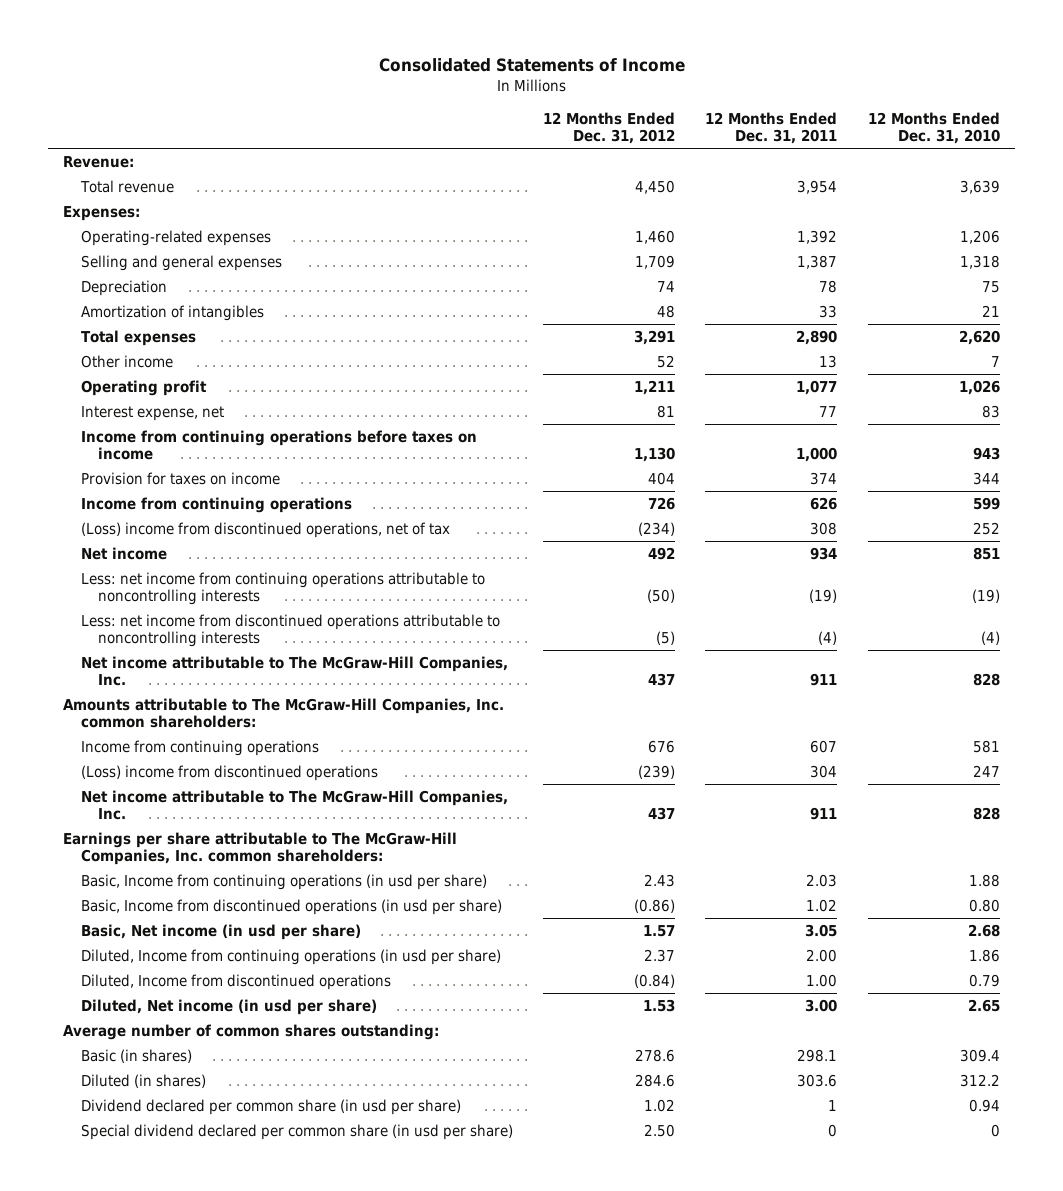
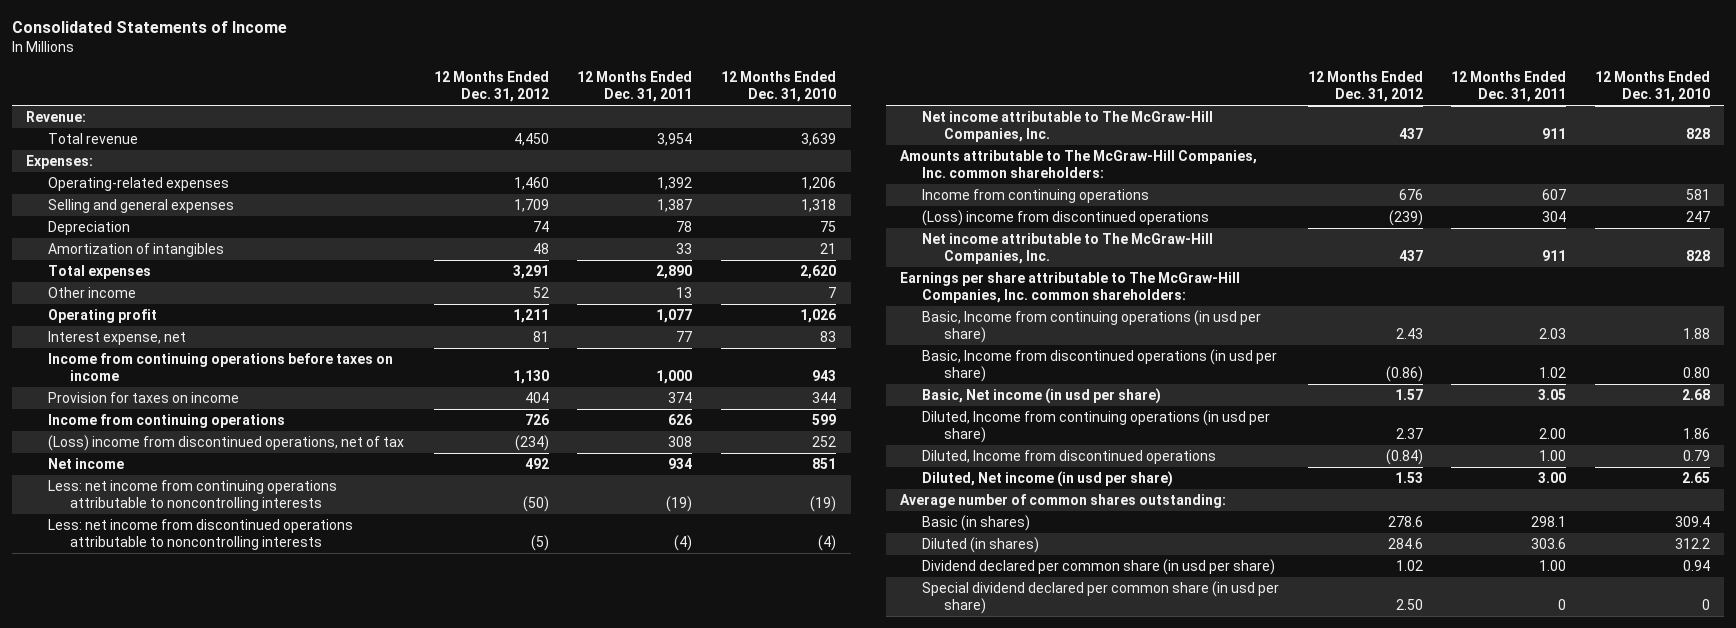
- Dividend declared per common share (in usd per share) | 1.02 | 1 | 0.94
+ Dividend declared per common share (in usd per share) | 1.02 | 1.00 | 0.94

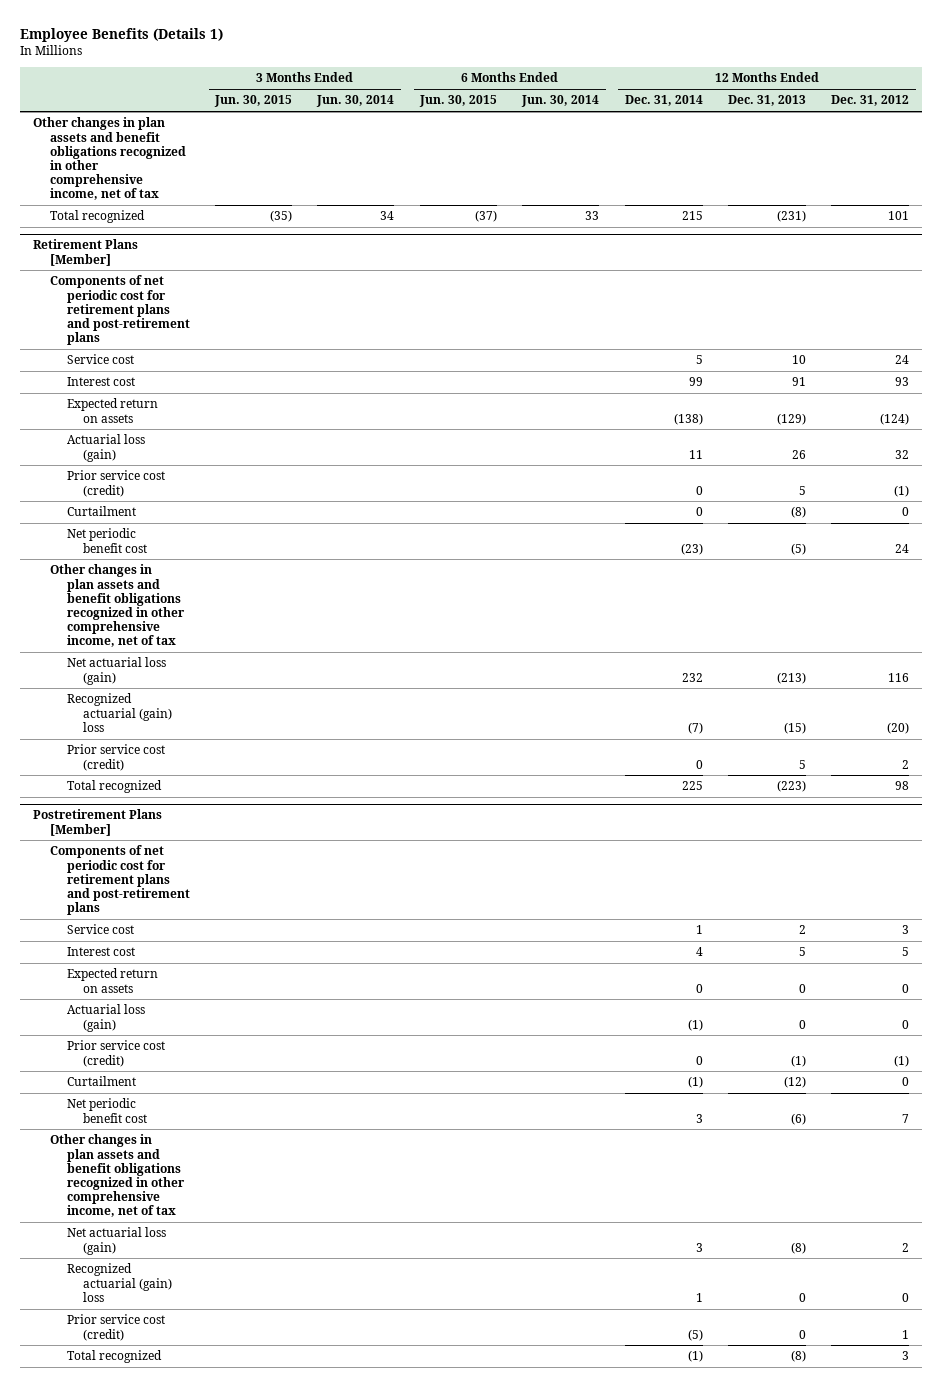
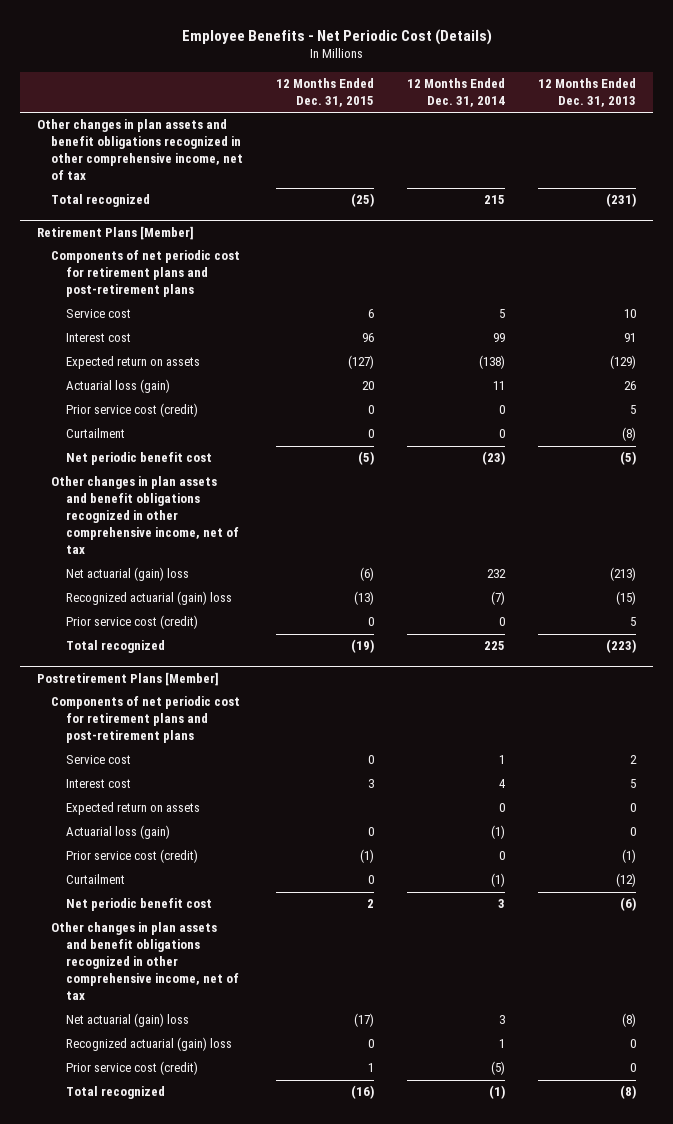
- Employee Benefits (Details 1)
+ Employee Benefits - Net Periodic Cost (Details)
- | 3 Months Ended Jun. 30, 2015 | 3 Months Ended Jun. 30, 2014 | 6 Months Ended Jun. 30, 2015 | 6 Months Ended Jun. 30, 2014 | 12 Months Ended Dec. 31, 2014 | 12 Months Ended Dec. 31, 2013 | 12 Months Ended Dec. 31, 2012
+ | 12 Months Ended Dec. 31, 2015 | 12 Months Ended Dec. 31, 2014 | 12 Months Ended Dec. 31, 2013
@ Retirement Plans [Member]
- Net actuarial loss (gain) | | | | | 232 | (213) | 116
+ Net actuarial (gain) loss | (6) | 232 | (213)
@ Postretirement Plans [Member]
- Net actuarial loss (gain) | | | | | 3 | (8) | 2
+ Net actuarial (gain) loss | (17) | 3 | (8)

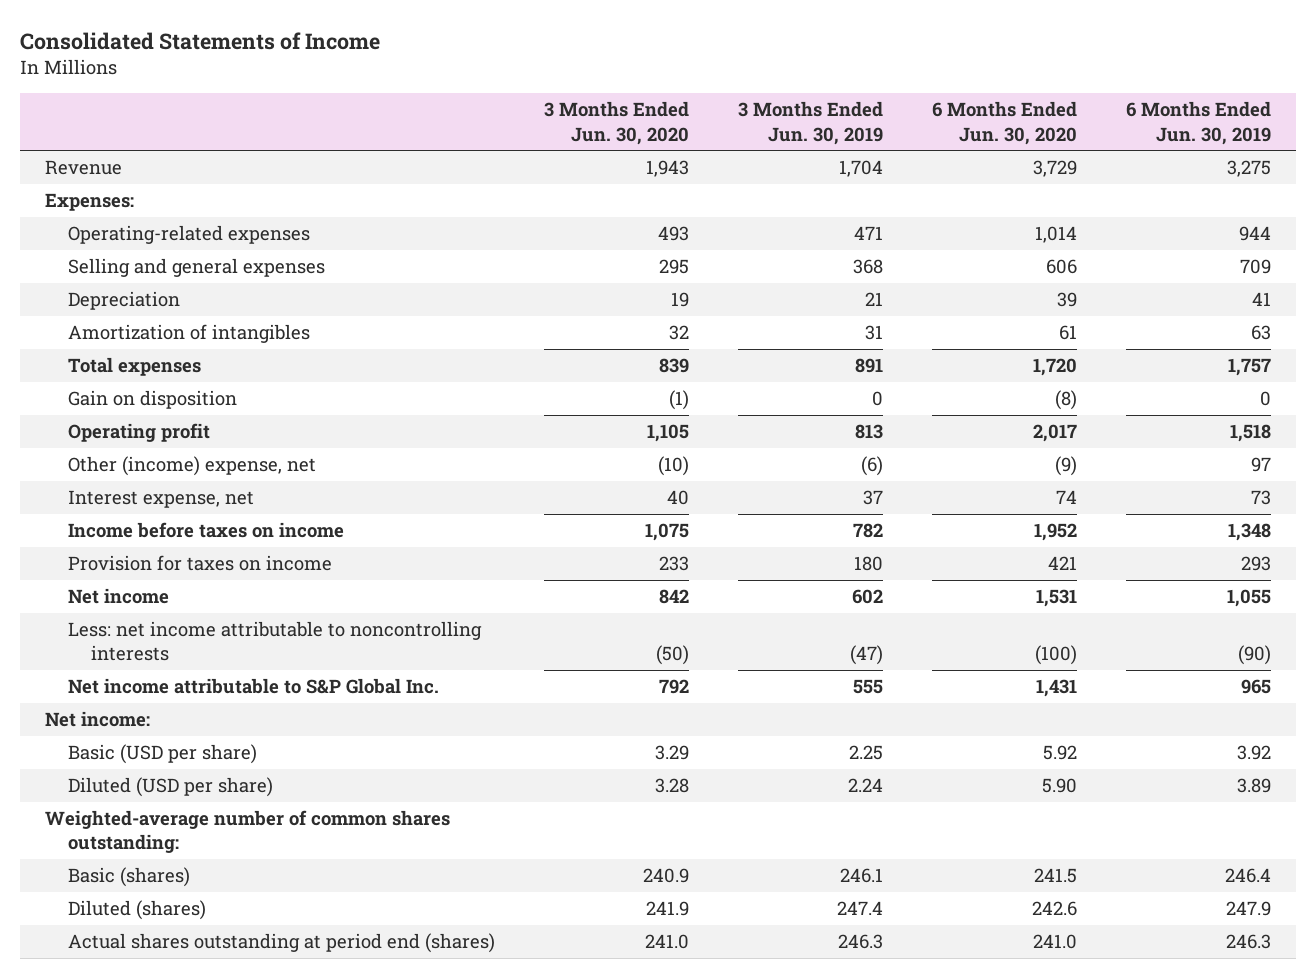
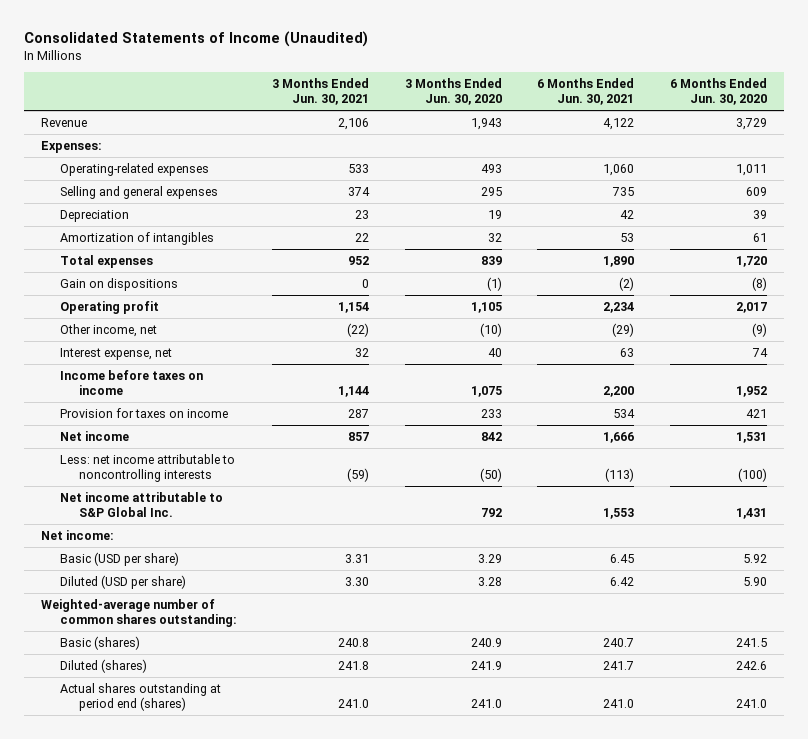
- Consolidated Statements of Income
+ Consolidated Statements of Income (Unaudited)
- | 3 Months Ended Jun. 30, 2020 | 3 Months Ended Jun. 30, 2019 | 6 Months Ended Jun. 30, 2020 | 6 Months Ended Jun. 30, 2019
+ | 3 Months Ended Jun. 30, 2021 | 3 Months Ended Jun. 30, 2020 | 6 Months Ended Jun. 30, 2021 | 6 Months Ended Jun. 30, 2020
- Operating-related expenses | 493 | 471 | 1,014 | 944
- Selling and general expenses | 295 | 368 | 606 | 709
+ Operating-related expenses | 533 | 493 | 1,060 | 1,011
+ Selling and general expenses | 374 | 295 | 735 | 609
- Gain on disposition | (1) | 0 | (8) | 0
+ Gain on dispositions | 0 | (1) | (2) | (8)
- Other (income) expense, net | (10) | (6) | (9) | 97
+ Other income, net | (22) | (10) | (29) | (9)

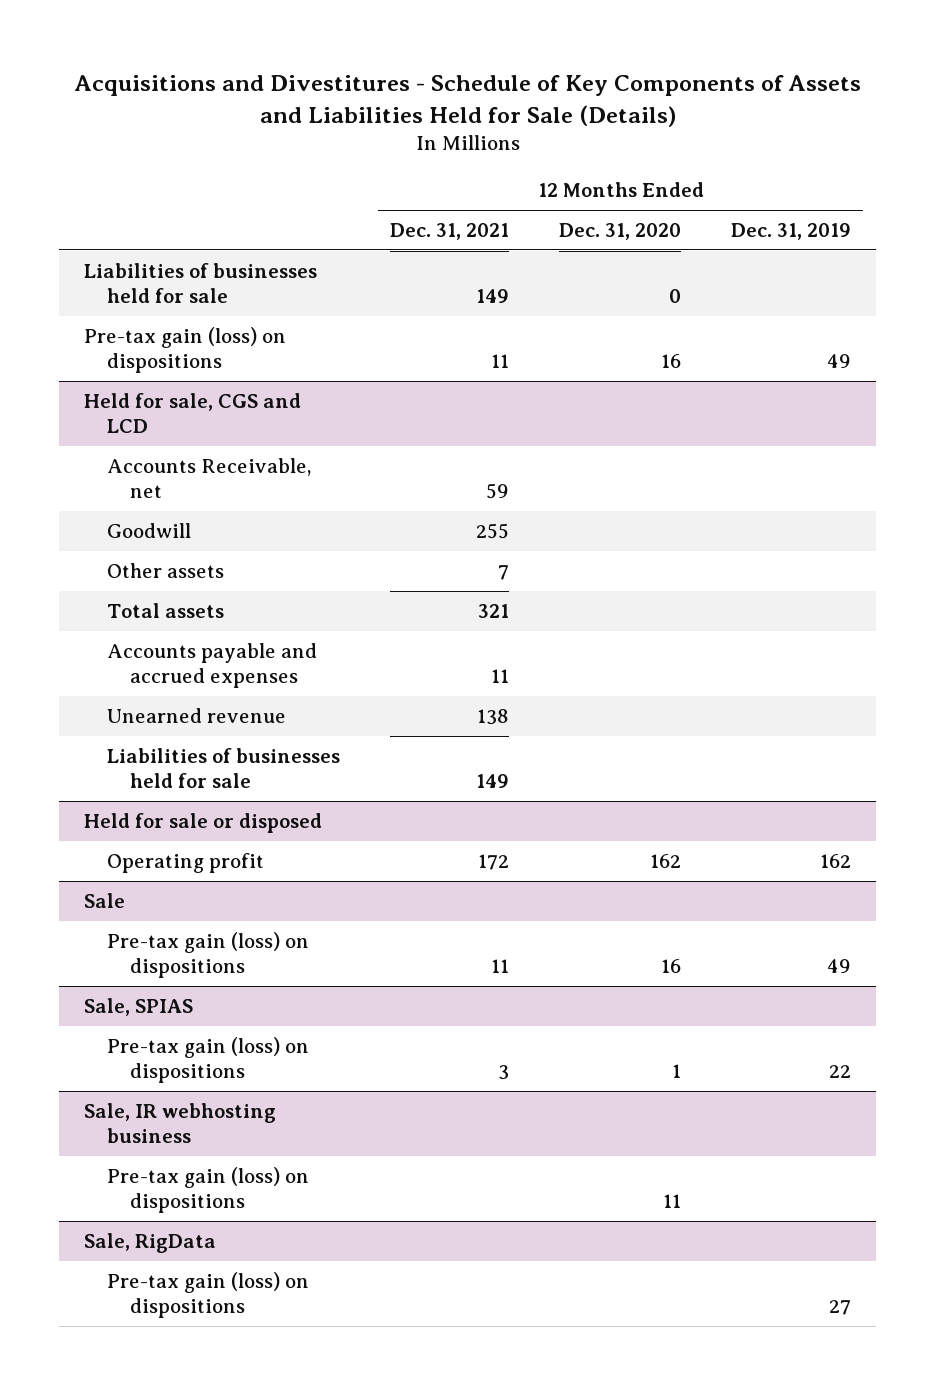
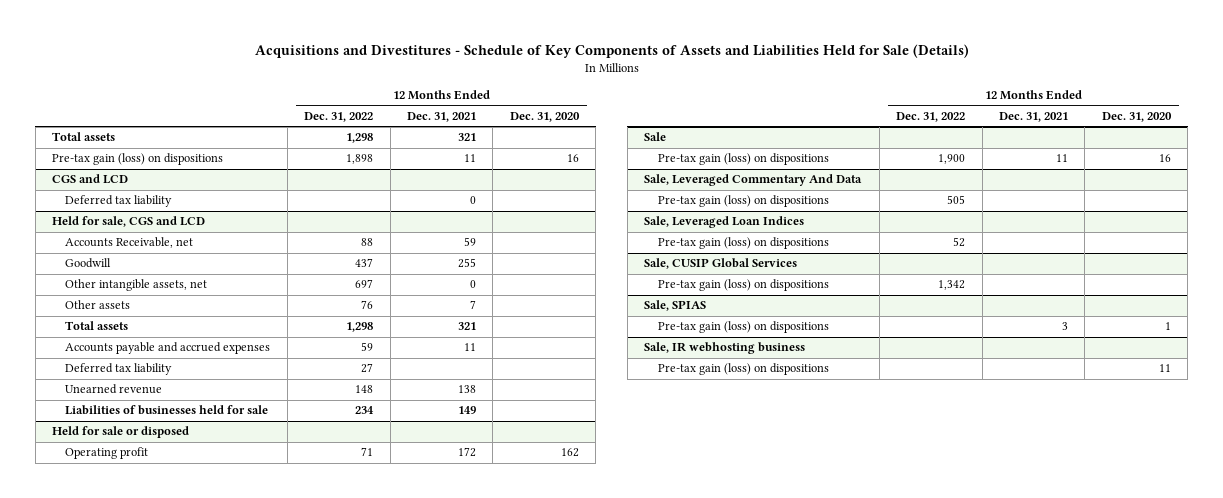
- | 12 Months Ended Dec. 31, 2021 | 12 Months Ended Dec. 31, 2020 | 12 Months Ended Dec. 31, 2019
+ | 12 Months Ended Dec. 31, 2022 | 12 Months Ended Dec. 31, 2021 | 12 Months Ended Dec. 31, 2020
- Liabilities of businesses held for sale | 149 | 0 |
+ Total assets | 1,298 | 321 |
+ CGS and LCD
+ Deferred tax liability | | 0 |
@ Held for sale, CGS and LCD
+ Other intangible assets, net | 697 | 0 |
+ Deferred tax liability | 27 | |
+ Sale, Leveraged Commentary And Data
+ Pre-tax gain (loss) on dispositions | 505 | |
+ Sale, Leveraged Loan Indices
+ Pre-tax gain (loss) on dispositions | 52 | |
+ Sale, CUSIP Global Services
+ Pre-tax gain (loss) on dispositions | 1,342 | |
- Sale, RigData
- Pre-tax gain (loss) on dispositions | | | 27

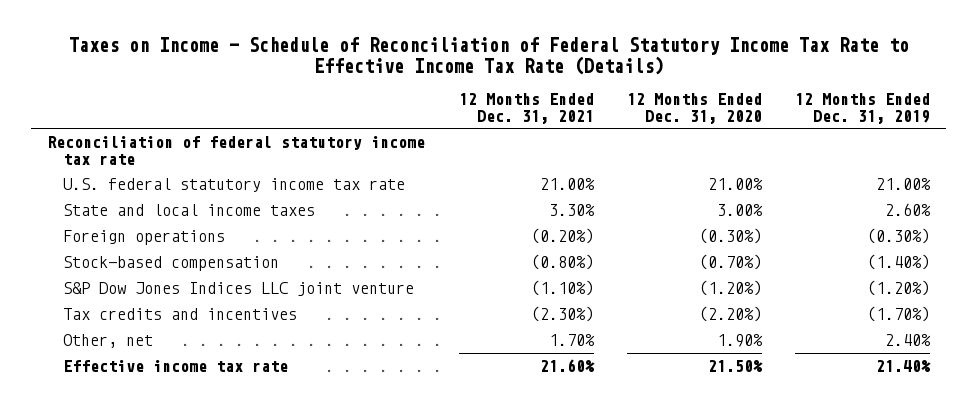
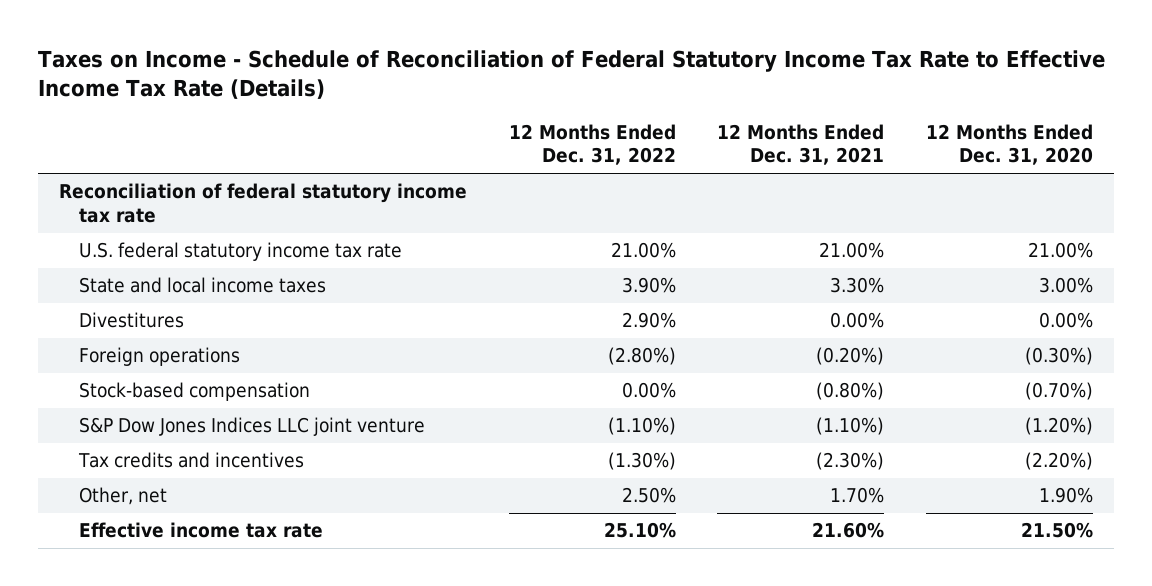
- | 12 Months Ended Dec. 31, 2021 | 12 Months Ended Dec. 31, 2020 | 12 Months Ended Dec. 31, 2019
+ | 12 Months Ended Dec. 31, 2022 | 12 Months Ended Dec. 31, 2021 | 12 Months Ended Dec. 31, 2020
+ Divestitures | 2.90% | 0.00% | 0.00%

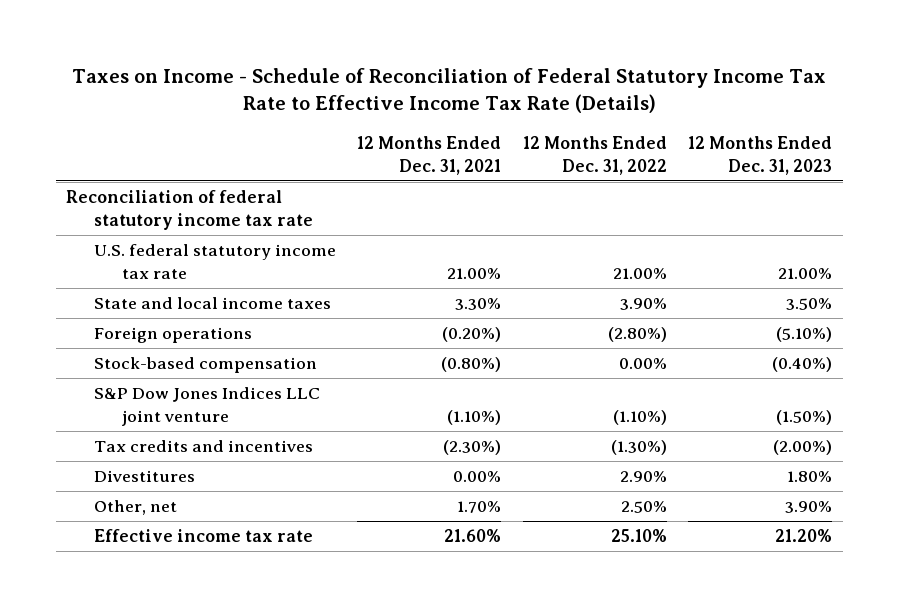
- | 12 Months Ended Dec. 31, 2022 | 12 Months Ended Dec. 31, 2021 | 12 Months Ended Dec. 31, 2020
+ | 12 Months Ended Dec. 31, 2021 | 12 Months Ended Dec. 31, 2022 | 12 Months Ended Dec. 31, 2023
moved down: Divestitures | 0.00% | 2.90% | 1.80%

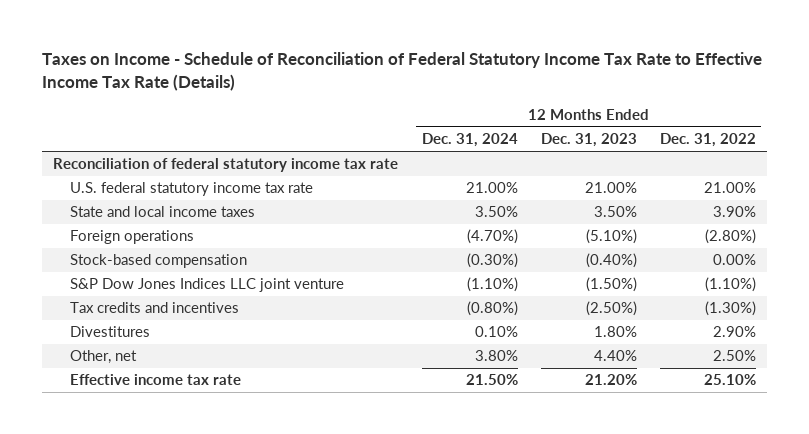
- | 12 Months Ended Dec. 31, 2021 | 12 Months Ended Dec. 31, 2022 | 12 Months Ended Dec. 31, 2023
+ | 12 Months Ended Dec. 31, 2024 | 12 Months Ended Dec. 31, 2023 | 12 Months Ended Dec. 31, 2022
- Tax credits and incentives | (2.30%) | (1.30%) | (2.00%)
+ Tax credits and incentives | (0.80%) | (2.50%) | (1.30%)
- Other, net | 1.70% | 2.50% | 3.90%
+ Other, net | 3.80% | 4.40% | 2.50%

